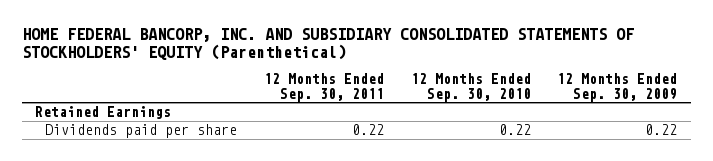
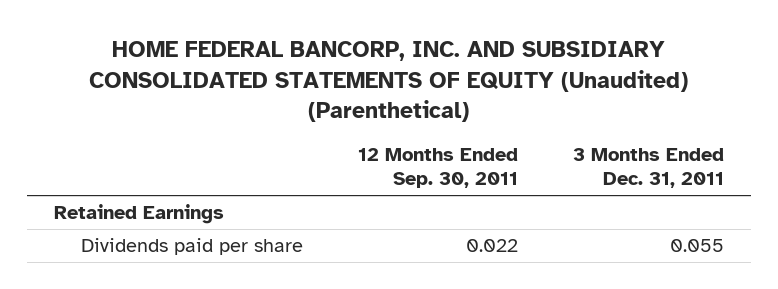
- HOME FEDERAL BANCORP, INC. AND SUBSIDIARY CONSOLIDATED STATEMENTS OF STOCKHOLDERS' EQUITY (Parenthetical)
+ HOME FEDERAL BANCORP, INC. AND SUBSIDIARY CONSOLIDATED STATEMENTS OF EQUITY (Unaudited) (Parenthetical)
- | 12 Months Ended Sep. 30, 2011 | 12 Months Ended Sep. 30, 2010 | 12 Months Ended Sep. 30, 2009
+ | 12 Months Ended Sep. 30, 2011 | 3 Months Ended Dec. 31, 2011
- Dividends paid per share | 0.22 | 0.22 | 0.22
+ Dividends paid per share | 0.022 | 0.055

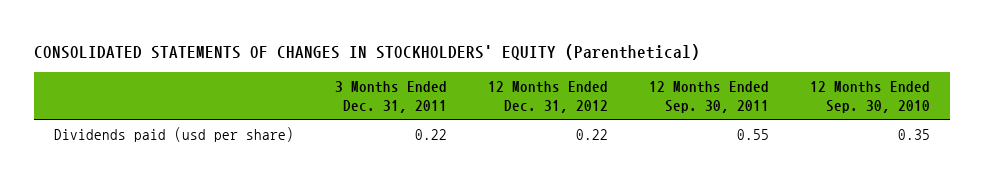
- HOME FEDERAL BANCORP, INC. AND SUBSIDIARY CONSOLIDATED STATEMENTS OF EQUITY (Unaudited) (Parenthetical)
+ CONSOLIDATED STATEMENTS OF CHANGES IN STOCKHOLDERS' EQUITY (Parenthetical)
- | 12 Months Ended Sep. 30, 2011 | 3 Months Ended Dec. 31, 2011
+ | 3 Months Ended Dec. 31, 2011 | 12 Months Ended Dec. 31, 2012 | 12 Months Ended Sep. 30, 2011 | 12 Months Ended Sep. 30, 2010
- Retained Earnings
- Dividends paid per share | 0.022 | 0.055
+ Dividends paid (usd per share) | 0.22 | 0.22 | 0.55 | 0.35

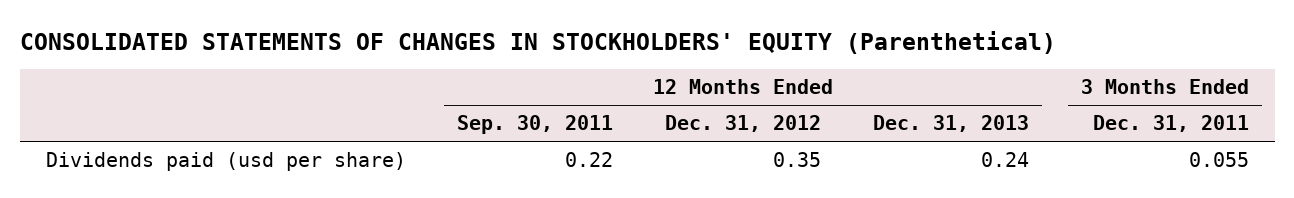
- | 3 Months Ended Dec. 31, 2011 | 12 Months Ended Dec. 31, 2012 | 12 Months Ended Sep. 30, 2011 | 12 Months Ended Sep. 30, 2010
+ | 12 Months Ended Sep. 30, 2011 | 12 Months Ended Dec. 31, 2012 | 12 Months Ended Dec. 31, 2013 | 3 Months Ended Dec. 31, 2011
- Dividends paid (usd per share) | 0.22 | 0.22 | 0.55 | 0.35
+ Dividends paid (usd per share) | 0.22 | 0.35 | 0.24 | 0.055

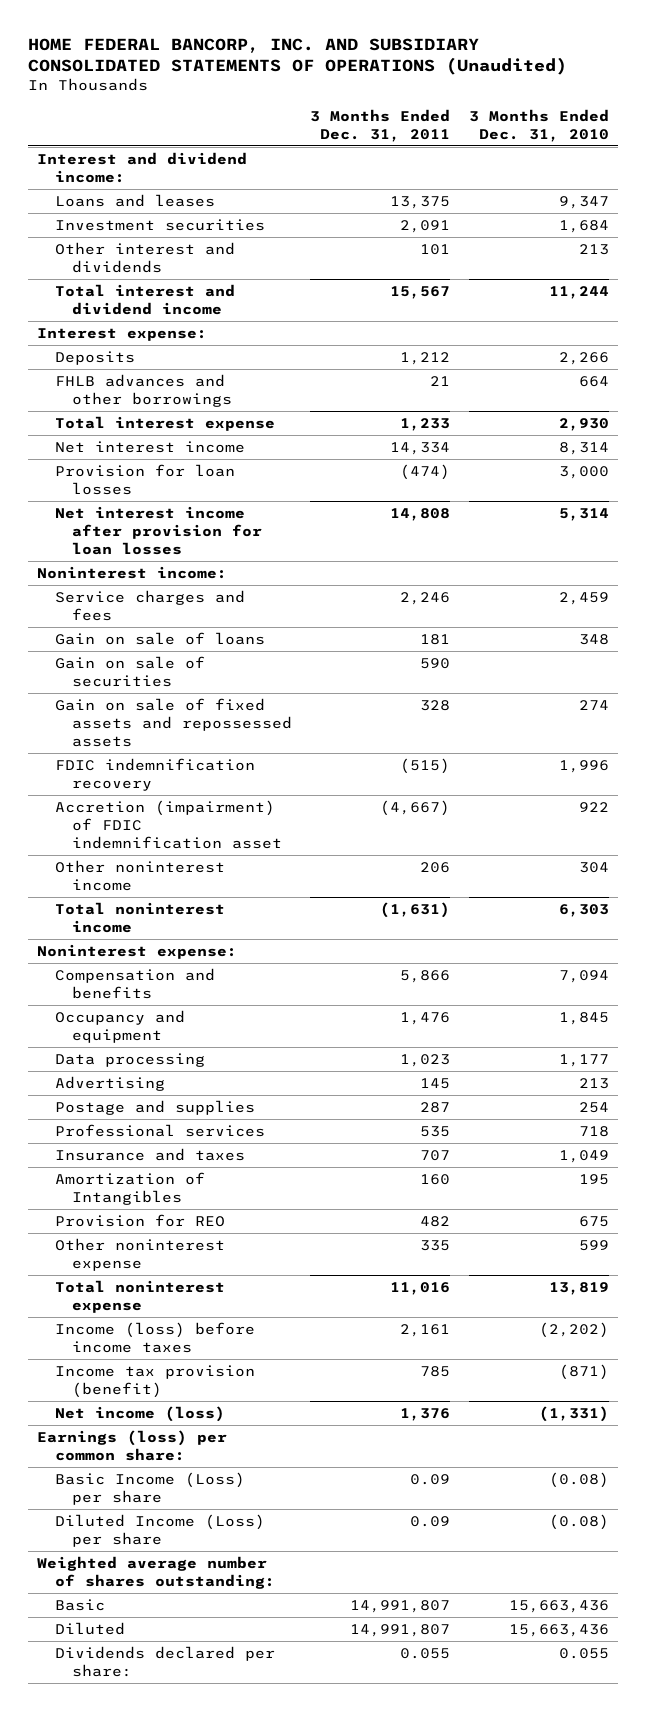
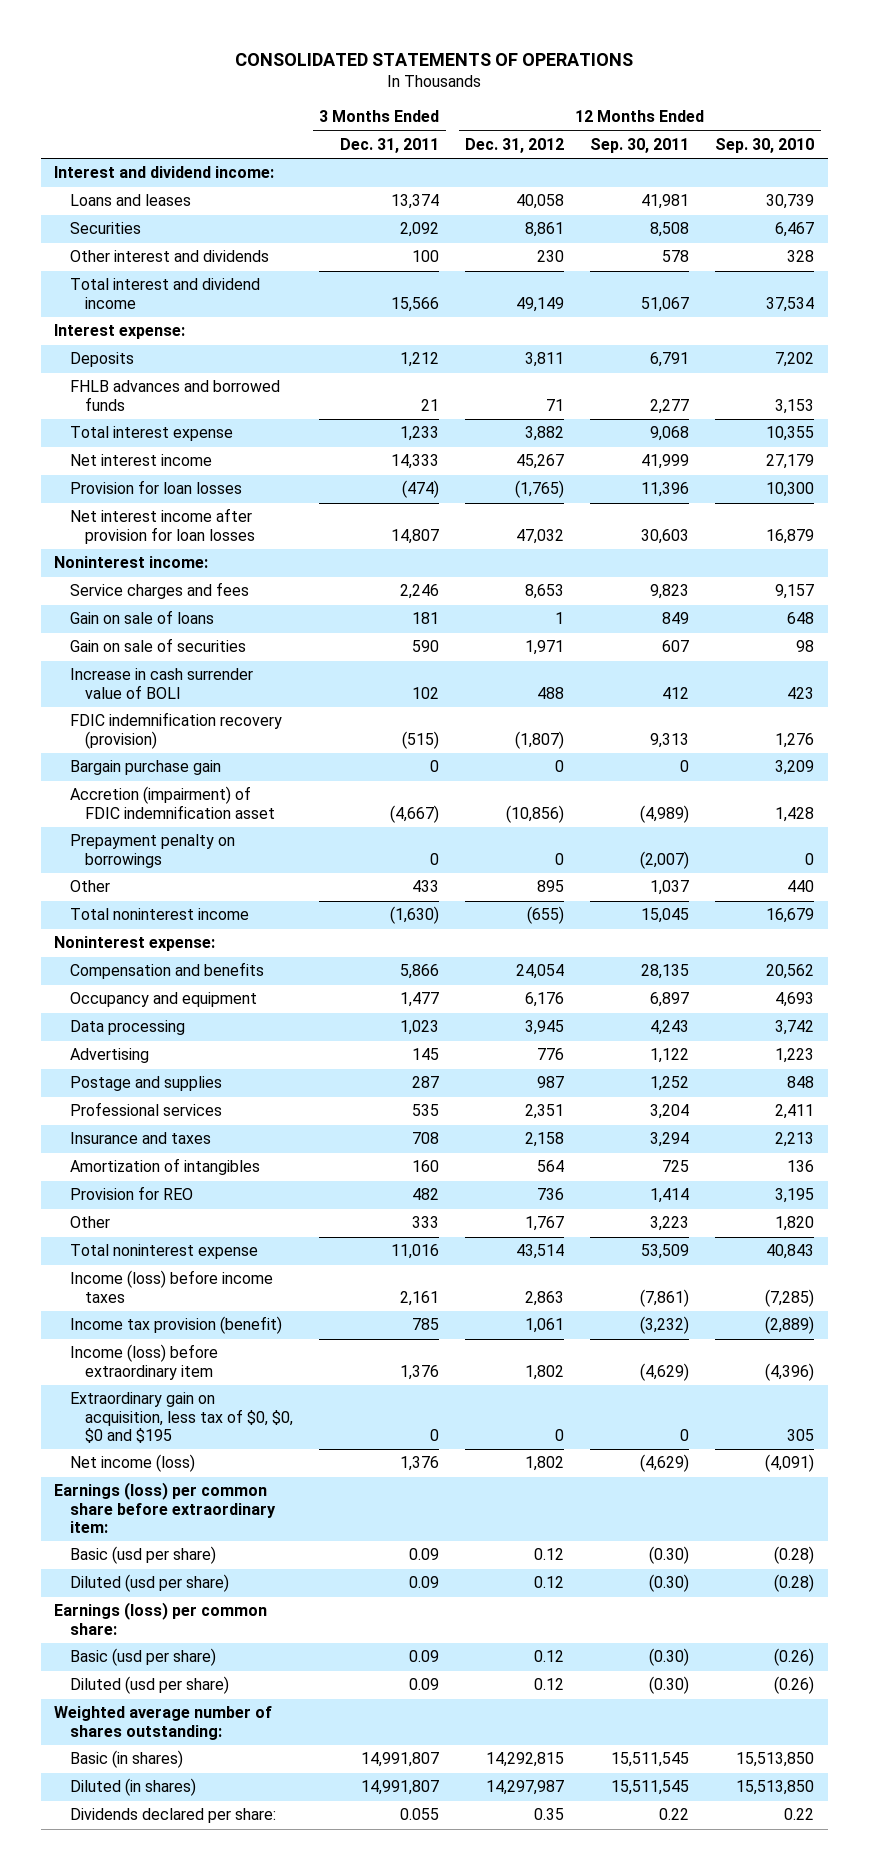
- HOME FEDERAL BANCORP, INC. AND SUBSIDIARY CONSOLIDATED STATEMENTS OF OPERATIONS (Unaudited)
+ CONSOLIDATED STATEMENTS OF OPERATIONS
- | 3 Months Ended Dec. 31, 2011 | 3 Months Ended Dec. 31, 2010
+ | 3 Months Ended Dec. 31, 2011 | 12 Months Ended Dec. 31, 2012 | 12 Months Ended Sep. 30, 2011 | 12 Months Ended Sep. 30, 2010
- Loans and leases | 13,375 | 9,347
- Investment securities | 2,091 | 1,684
- Other interest and dividends | 101 | 213
- Total interest and dividend income | 15,567 | 11,244
+ Loans and leases | 13,374 | 40,058 | 41,981 | 30,739
+ Securities | 2,092 | 8,861 | 8,508 | 6,467
+ Other interest and dividends | 100 | 230 | 578 | 328
+ Total interest and dividend income | 15,566 | 49,149 | 51,067 | 37,534
- FHLB advances and other borrowings | 21 | 664
+ FHLB advances and borrowed funds | 21 | 71 | 2,277 | 3,153
- Net interest income | 14,334 | 8,314
+ Net interest income | 14,333 | 45,267 | 41,999 | 27,179
- Net interest income after provision for loan losses | 14,808 | 5,314
+ Net interest income after provision for loan losses | 14,807 | 47,032 | 30,603 | 16,879
- Gain on sale of fixed assets and repossessed assets | 328 | 274
- FDIC indemnification recovery | (515) | 1,996
+ Increase in cash surrender value of BOLI | 102 | 488 | 412 | 423
+ FDIC indemnification recovery (provision) | (515) | (1,807) | 9,313 | 1,276
+ Bargain purchase gain | 0 | 0 | 0 | 3,209
- Other noninterest income | 206 | 304
- Total noninterest income | (1,631) | 6,303
+ Prepayment penalty on borrowings | 0 | 0 | (2,007) | 0
+ Other | 433 | 895 | 1,037 | 440
+ Total noninterest income | (1,630) | (655) | 15,045 | 16,679
- Occupancy and equipment | 1,476 | 1,845
+ Occupancy and equipment | 1,477 | 6,176 | 6,897 | 4,693
- Insurance and taxes | 707 | 1,049
- Amortization of Intangibles | 160 | 195
+ Insurance and taxes | 708 | 2,158 | 3,294 | 2,213
+ Amortization of intangibles | 160 | 564 | 725 | 136
- Other noninterest expense | 335 | 599
+ Other | 333 | 1,767 | 3,223 | 1,820
+ Income (loss) before extraordinary item | 1,376 | 1,802 | (4,629) | (4,396)
+ Extraordinary gain on acquisition, less tax of $0, $0, $0 and $195 | 0 | 0 | 0 | 305
+ Earnings (loss) per common share before extraordinary item:
+ Basic (usd per share) | 0.09 | 0.12 | (0.30) | (0.28)
+ Diluted (usd per share) | 0.09 | 0.12 | (0.30) | (0.28)
- Basic Income (Loss) per share | 0.09 | (0.08)
- Diluted Income (Loss) per share | 0.09 | (0.08)
+ Basic (usd per share) | 0.09 | 0.12 | (0.30) | (0.26)
+ Diluted (usd per share) | 0.09 | 0.12 | (0.30) | (0.26)
- Basic | 14,991,807 | 15,663,436
- Diluted | 14,991,807 | 15,663,436
+ Basic (in shares) | 14,991,807 | 14,292,815 | 15,511,545 | 15,513,850
+ Diluted (in shares) | 14,991,807 | 14,297,987 | 15,511,545 | 15,513,850

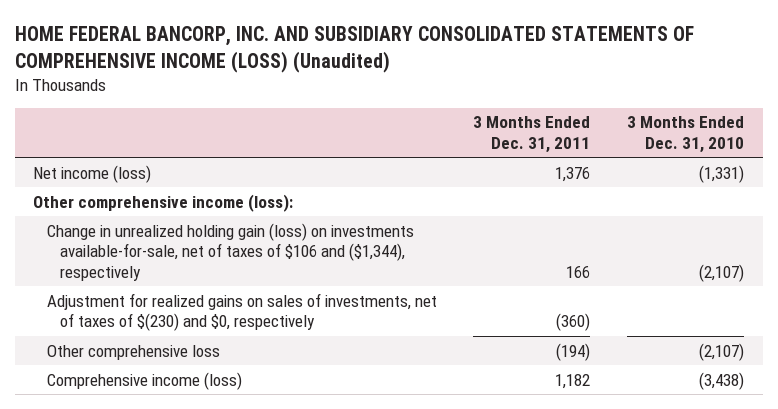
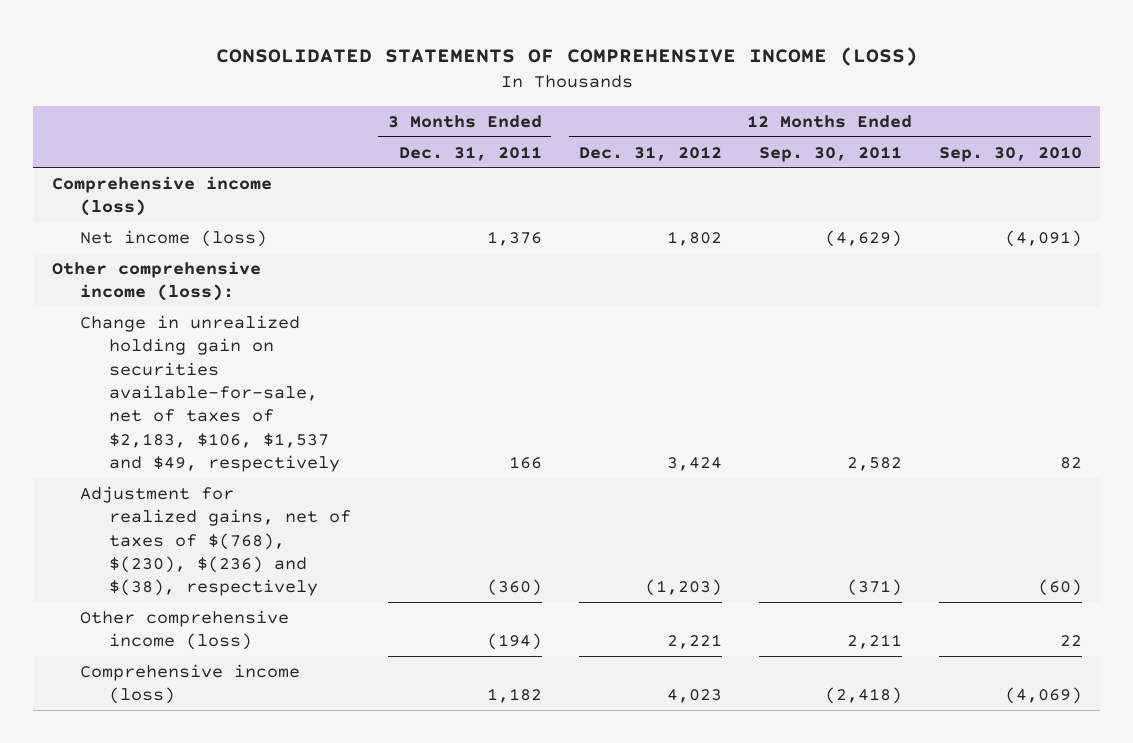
- HOME FEDERAL BANCORP, INC. AND SUBSIDIARY CONSOLIDATED STATEMENTS OF COMPREHENSIVE INCOME (LOSS) (Unaudited)
+ CONSOLIDATED STATEMENTS OF COMPREHENSIVE INCOME (LOSS)
- | 3 Months Ended Dec. 31, 2011 | 3 Months Ended Dec. 31, 2010
+ | 3 Months Ended Dec. 31, 2011 | 12 Months Ended Dec. 31, 2012 | 12 Months Ended Sep. 30, 2011 | 12 Months Ended Sep. 30, 2010
+ Comprehensive income (loss)
- Change in unrealized holding gain (loss) on investments available-for-sale, net of taxes of $106 and ($1,344), respectively | 166 | (2,107)
- Adjustment for realized gains on sales of investments, net of taxes of $(230) and $0, respectively | (360) |
- Other comprehensive loss | (194) | (2,107)
+ Change in unrealized holding gain on securities available-for-sale, net of taxes of $2,183, $106, $1,537 and $49, respectively | 166 | 3,424 | 2,582 | 82
+ Adjustment for realized gains, net of taxes of $(768), $(230), $(236) and $(38), respectively | (360) | (1,203) | (371) | (60)
+ Other comprehensive income (loss) | (194) | 2,221 | 2,211 | 22

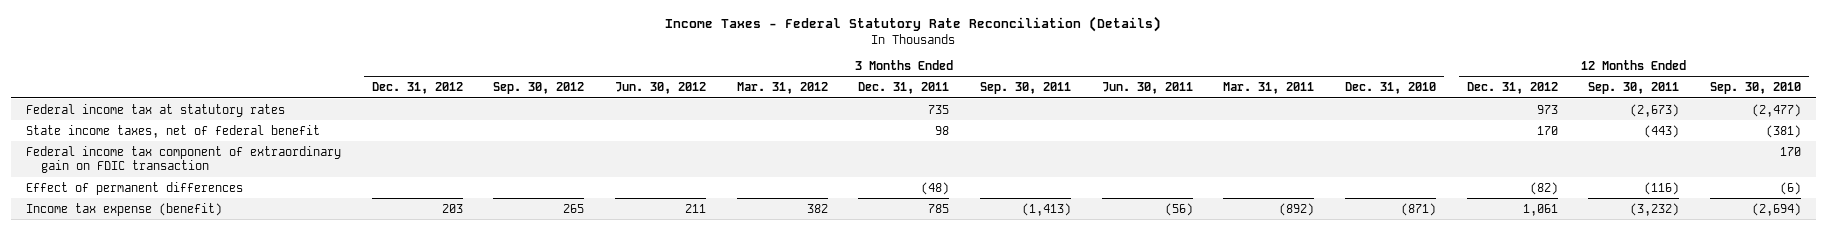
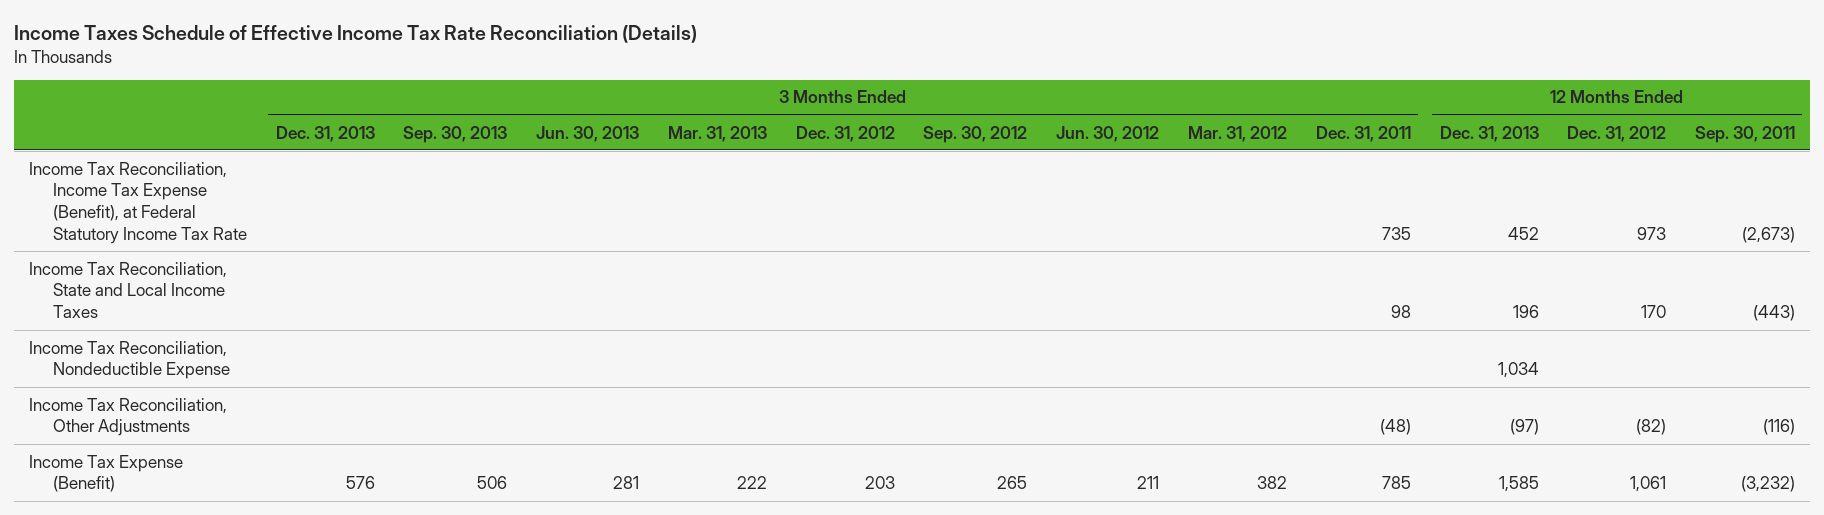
- Income Taxes - Federal Statutory Rate Reconciliation (Details)
+ Income Taxes Schedule of Effective Income Tax Rate Reconciliation (Details)
- | 3 Months Ended Dec. 31, 2012 | 3 Months Ended Sep. 30, 2012 | 3 Months Ended Jun. 30, 2012 | 3 Months Ended Mar. 31, 2012 | 3 Months Ended Dec. 31, 2011 | 3 Months Ended Sep. 30, 2011 | 3 Months Ended Jun. 30, 2011 | 3 Months Ended Mar. 31, 2011 | 3 Months Ended Dec. 31, 2010 | 12 Months Ended Dec. 31, 2012 | 12 Months Ended Sep. 30, 2011 | 12 Months Ended Sep. 30, 2010
+ | 3 Months Ended Dec. 31, 2013 | 3 Months Ended Sep. 30, 2013 | 3 Months Ended Jun. 30, 2013 | 3 Months Ended Mar. 31, 2013 | 3 Months Ended Dec. 31, 2012 | 3 Months Ended Sep. 30, 2012 | 3 Months Ended Jun. 30, 2012 | 3 Months Ended Mar. 31, 2012 | 3 Months Ended Dec. 31, 2011 | 12 Months Ended Dec. 31, 2013 | 12 Months Ended Dec. 31, 2012 | 12 Months Ended Sep. 30, 2011
- Federal income tax at statutory rates | | | | | 735 | | | | | 973 | (2,673) | (2,477)
- State income taxes, net of federal benefit | | | | | 98 | | | | | 170 | (443) | (381)
- Federal income tax component of extraordinary gain on FDIC transaction | | | | | | | | | | | | 170
- Effect of permanent differences | | | | | (48) | | | | | (82) | (116) | (6)
- Income tax expense (benefit) | 203 | 265 | 211 | 382 | 785 | (1,413) | (56) | (892) | (871) | 1,061 | (3,232) | (2,694)
+ Income Tax Reconciliation, Income Tax Expense (Benefit), at Federal Statutory Income Tax Rate | | | | | | | | | 735 | 452 | 973 | (2,673)
+ Income Tax Reconciliation, State and Local Income Taxes | | | | | | | | | 98 | 196 | 170 | (443)
+ Income Tax Reconciliation, Nondeductible Expense | | | | | | | | | | 1,034 | |
+ Income Tax Reconciliation, Other Adjustments | | | | | | | | | (48) | (97) | (82) | (116)
+ Income Tax Expense (Benefit) | 576 | 506 | 281 | 222 | 203 | 265 | 211 | 382 | 785 | 1,585 | 1,061 | (3,232)

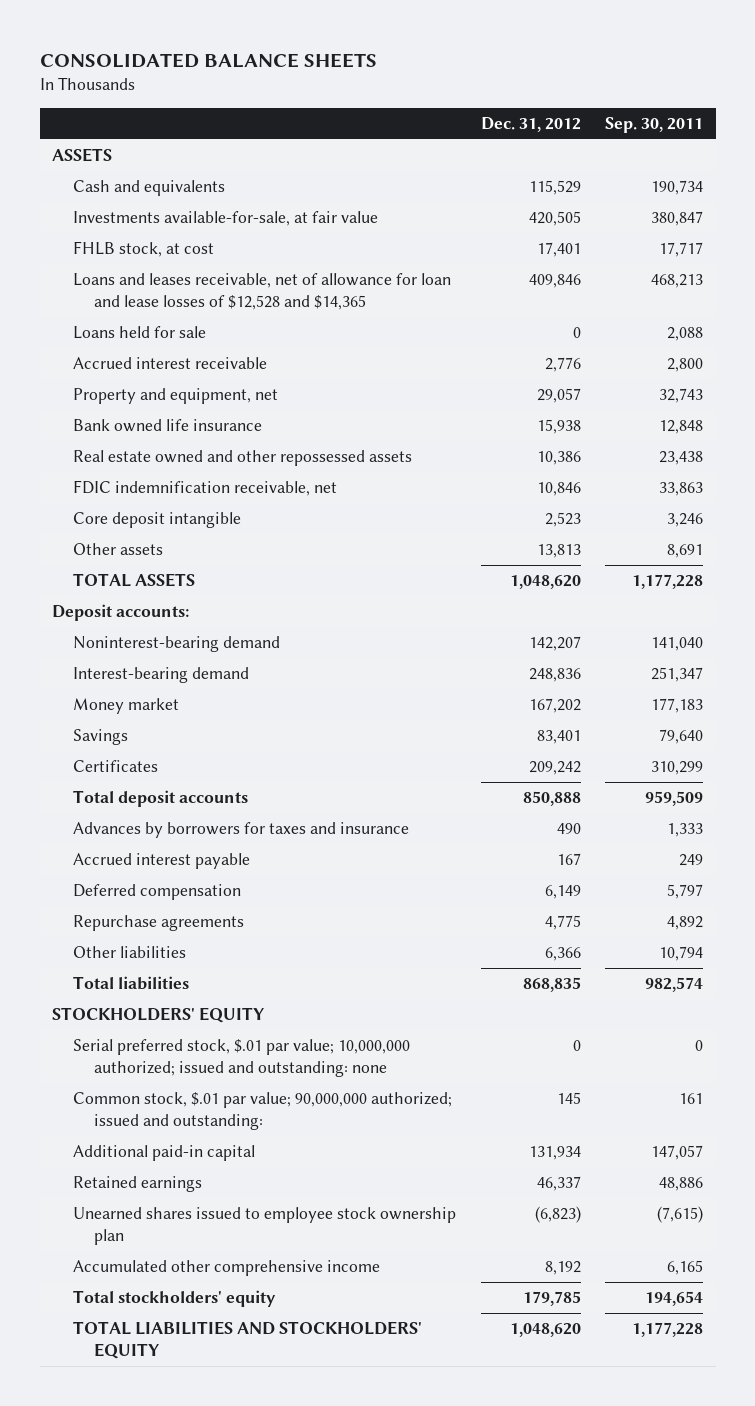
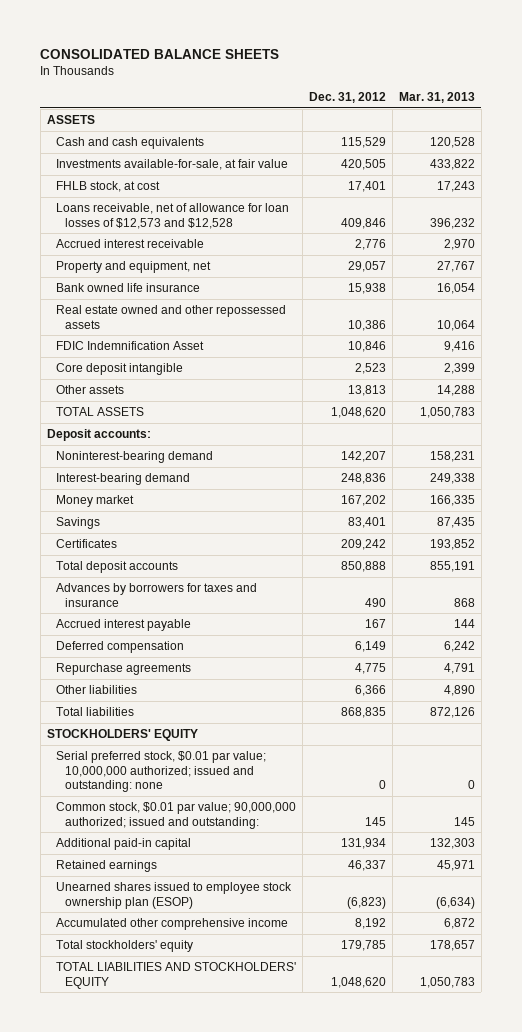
- | Dec. 31, 2012 | Sep. 30, 2011
+ | Dec. 31, 2012 | Mar. 31, 2013
- Cash and equivalents | 115,529 | 190,734
+ Cash and cash equivalents | 115,529 | 120,528
- Loans and leases receivable, net of allowance for loan and lease losses of $12,528 and $14,365 | 409,846 | 468,213
- Loans held for sale | 0 | 2,088
+ Loans receivable, net of allowance for loan losses of $12,573 and $12,528 | 409,846 | 396,232
- FDIC indemnification receivable, net | 10,846 | 33,863
+ FDIC Indemnification Asset | 10,846 | 9,416
- Serial preferred stock, $.01 par value; 10,000,000 authorized; issued and outstanding: none | 0 | 0
- Common stock, $.01 par value; 90,000,000 authorized; issued and outstanding: | 145 | 161
+ Serial preferred stock, $0.01 par value; 10,000,000 authorized; issued and outstanding: none | 0 | 0
+ Common stock, $0.01 par value; 90,000,000 authorized; issued and outstanding: | 145 | 145
- Unearned shares issued to employee stock ownership plan | (6,823) | (7,615)
+ Unearned shares issued to employee stock ownership plan (ESOP) | (6,823) | (6,634)

